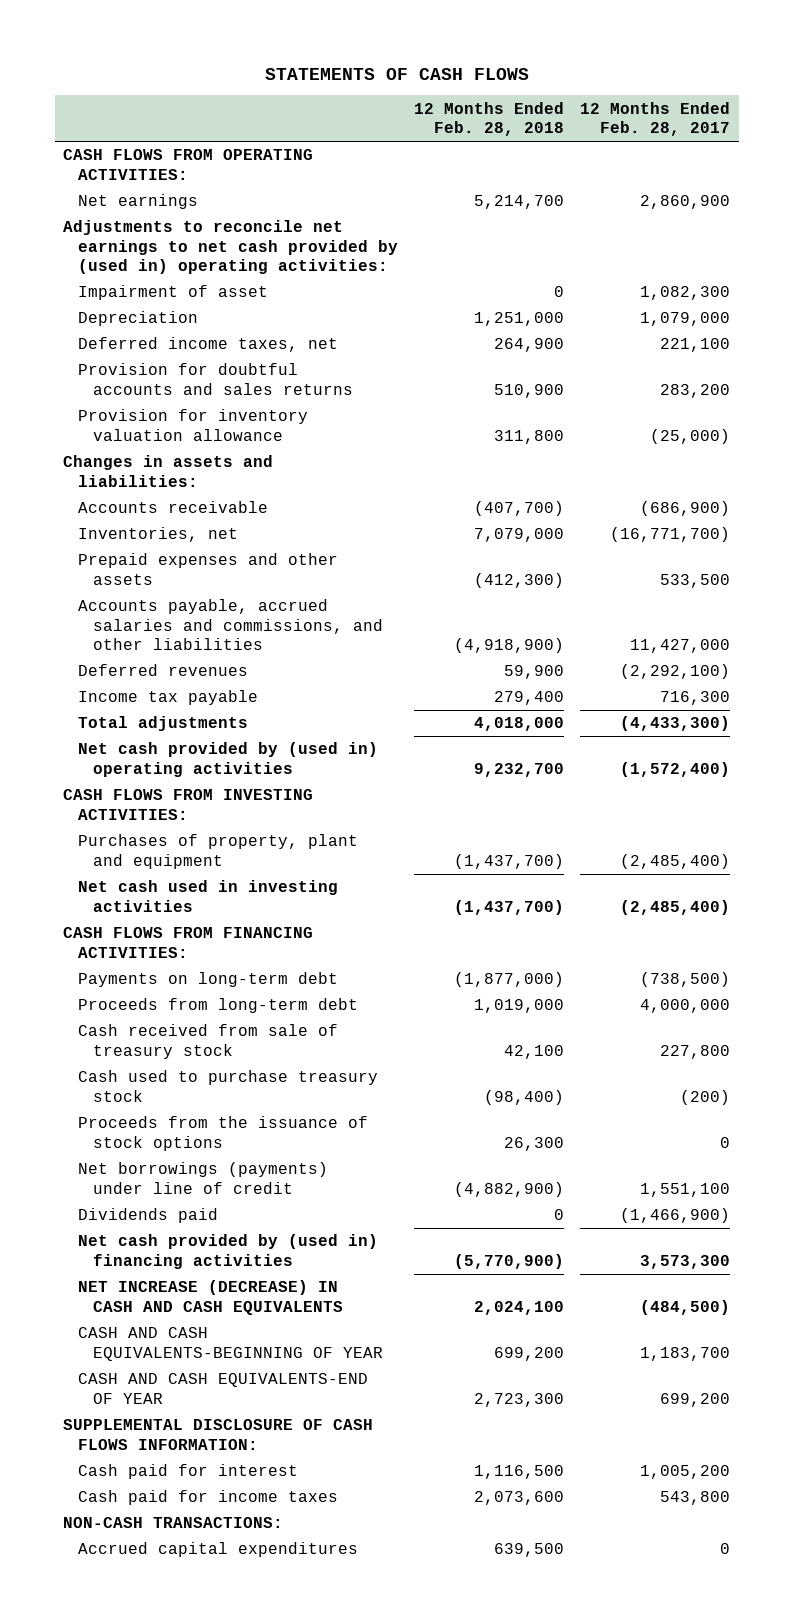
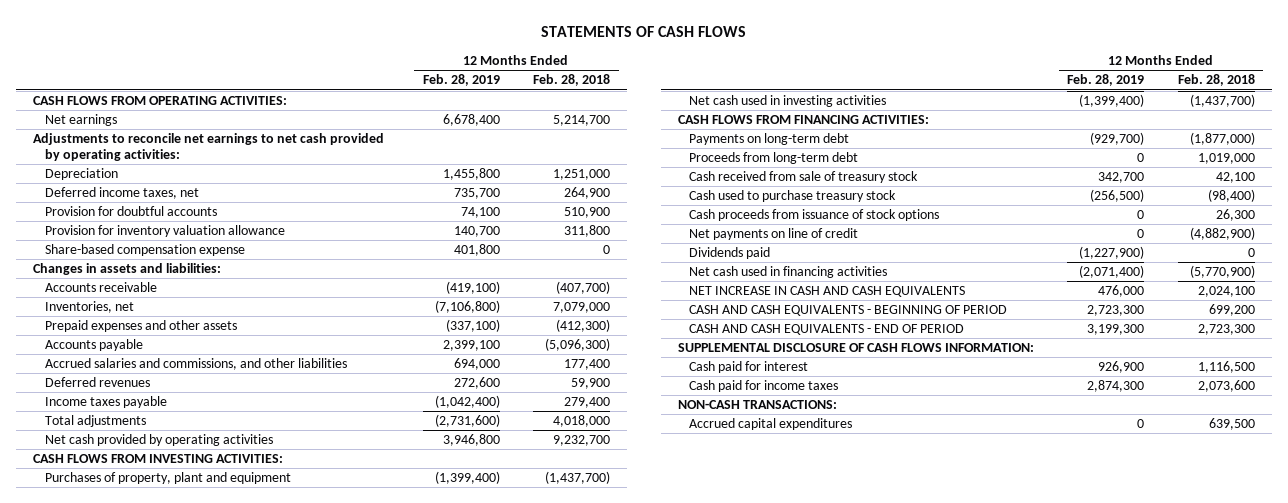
- | 12 Months Ended Feb. 28, 2018 | 12 Months Ended Feb. 28, 2017
+ | 12 Months Ended Feb. 28, 2019 | 12 Months Ended Feb. 28, 2018
- Adjustments to reconcile net earnings to net cash provided by (used in) operating activities:
- Impairment of asset | 0 | 1,082,300
+ Adjustments to reconcile net earnings to net cash provided by operating activities:
- Provision for doubtful accounts and sales returns | 510,900 | 283,200
+ Provision for doubtful accounts | 74,100 | 510,900
+ Share-based compensation expense | 401,800 | 0
- Accounts payable, accrued salaries and commissions, and other liabilities | (4,918,900) | 11,427,000
+ Accounts payable | 2,399,100 | (5,096,300)
+ Accrued salaries and commissions, and other liabilities | 694,000 | 177,400
- Income tax payable | 279,400 | 716,300
+ Income taxes payable | (1,042,400) | 279,400
- Net cash provided by (used in) operating activities | 9,232,700 | (1,572,400)
+ Net cash provided by operating activities | 3,946,800 | 9,232,700
- Proceeds from the issuance of stock options | 26,300 | 0
- Net borrowings (payments) under line of credit | (4,882,900) | 1,551,100
+ Cash proceeds from issuance of stock options | 0 | 26,300
+ Net payments on line of credit | 0 | (4,882,900)
- Net cash provided by (used in) financing activities | (5,770,900) | 3,573,300
- NET INCREASE (DECREASE) IN CASH AND CASH EQUIVALENTS | 2,024,100 | (484,500)
- CASH AND CASH EQUIVALENTS-BEGINNING OF YEAR | 699,200 | 1,183,700
- CASH AND CASH EQUIVALENTS-END OF YEAR | 2,723,300 | 699,200
+ Net cash used in financing activities | (2,071,400) | (5,770,900)
+ NET INCREASE IN CASH AND CASH EQUIVALENTS | 476,000 | 2,024,100
+ CASH AND CASH EQUIVALENTS - BEGINNING OF PERIOD | 2,723,300 | 699,200
+ CASH AND CASH EQUIVALENTS - END OF PERIOD | 3,199,300 | 2,723,300

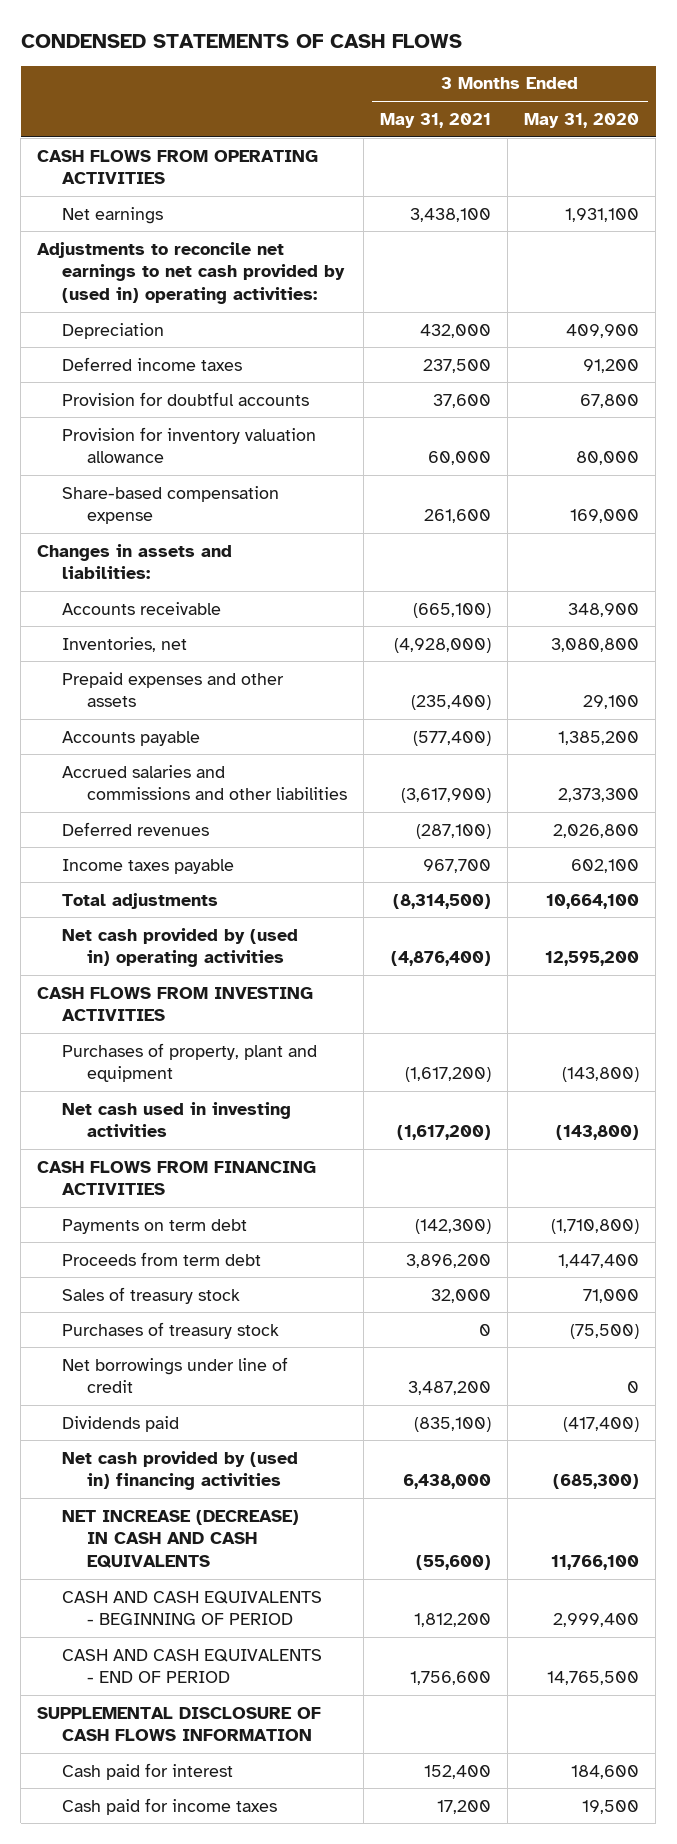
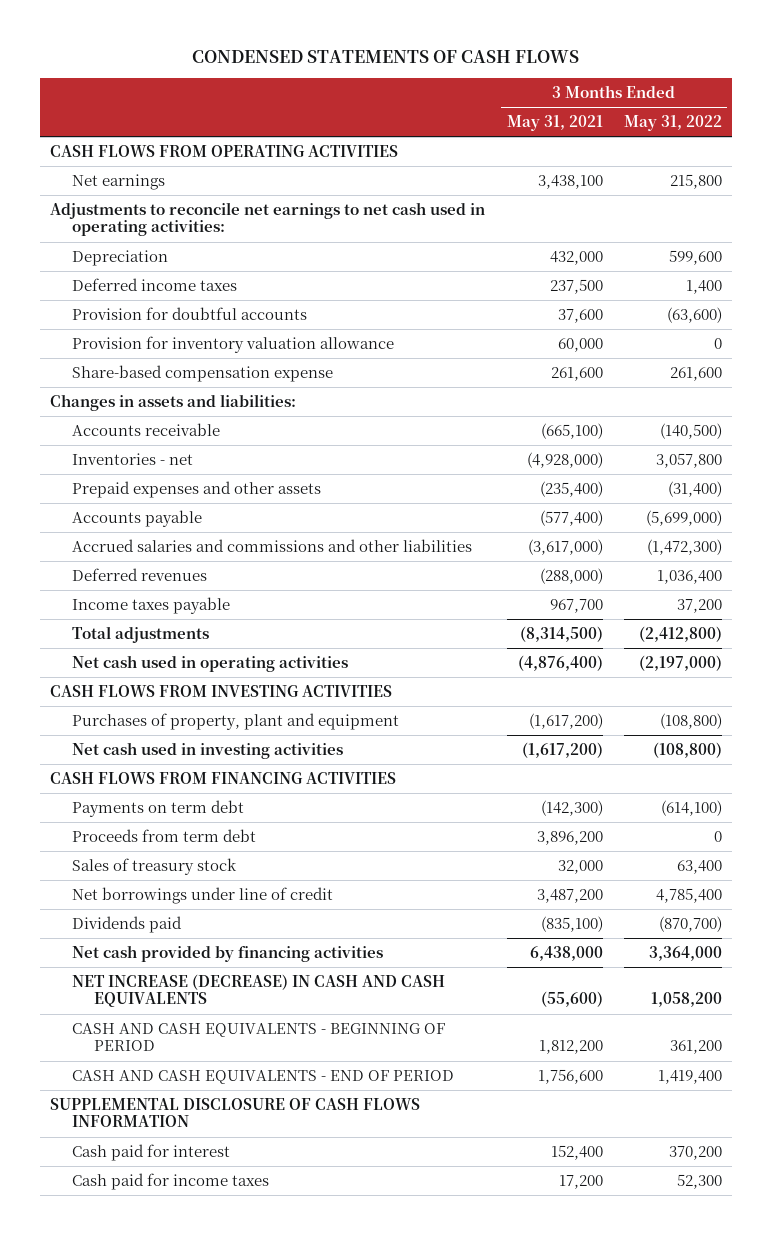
- | 3 Months Ended May 31, 2021 | 3 Months Ended May 31, 2020
+ | 3 Months Ended May 31, 2021 | 3 Months Ended May 31, 2022
- Adjustments to reconcile net earnings to net cash provided by (used in) operating activities:
+ Adjustments to reconcile net earnings to net cash used in operating activities:
- Inventories, net | (4,928,000) | 3,080,800
+ Inventories - net | (4,928,000) | 3,057,800
- Accrued salaries and commissions and other liabilities | (3,617,900) | 2,373,300
- Deferred revenues | (287,100) | 2,026,800
+ Accrued salaries and commissions and other liabilities | (3,617,000) | (1,472,300)
+ Deferred revenues | (288,000) | 1,036,400
- Net cash provided by (used in) operating activities | (4,876,400) | 12,595,200
+ Net cash used in operating activities | (4,876,400) | (2,197,000)
- Purchases of treasury stock | 0 | (75,500)
- Net cash provided by (used in) financing activities | 6,438,000 | (685,300)
+ Net cash provided by financing activities | 6,438,000 | 3,364,000

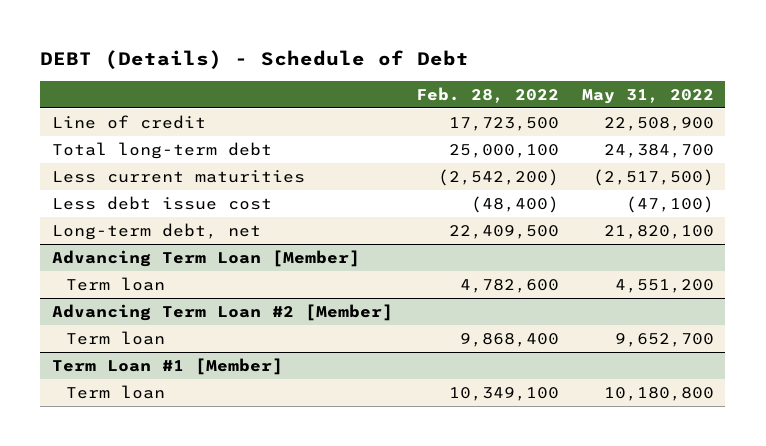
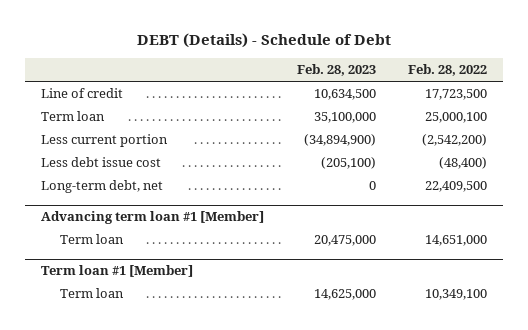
- | Feb. 28, 2022 | May 31, 2022
+ | Feb. 28, 2023 | Feb. 28, 2022
- Total long-term debt | 25,000,100 | 24,384,700
- Less current maturities | (2,542,200) | (2,517,500)
+ Term loan | 35,100,000 | 25,000,100
+ Less current portion | (34,894,900) | (2,542,200)
- Advancing Term Loan [Member]
- Term loan | 4,782,600 | 4,551,200
- Advancing Term Loan #2 [Member]
- Term loan | 9,868,400 | 9,652,700
- Term Loan #1 [Member]
+ Advancing term loan #1 [Member]
+ Term loan | 20,475,000 | 14,651,000
+ Term loan #1 [Member]

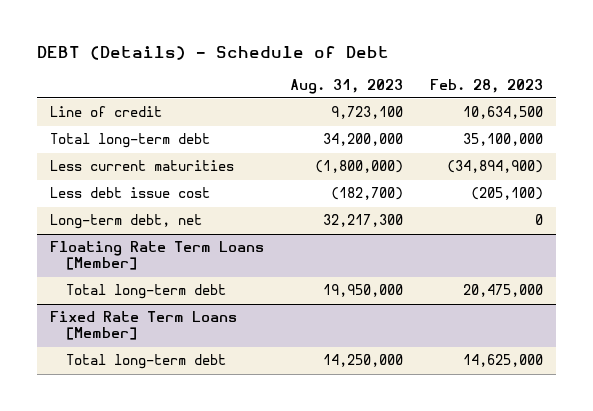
- | Feb. 28, 2023 | Feb. 28, 2022
+ | Aug. 31, 2023 | Feb. 28, 2023
- Term loan | 35,100,000 | 25,000,100
- Less current portion | (34,894,900) | (2,542,200)
+ Total long-term debt | 34,200,000 | 35,100,000
+ Less current maturities | (1,800,000) | (34,894,900)
- Advancing term loan #1 [Member]
- Term loan | 20,475,000 | 14,651,000
- Term loan #1 [Member]
- Term loan | 14,625,000 | 10,349,100
+ Floating Rate Term Loans [Member]
+ Total long-term debt | 19,950,000 | 20,475,000
+ Fixed Rate Term Loans [Member]
+ Total long-term debt | 14,250,000 | 14,625,000

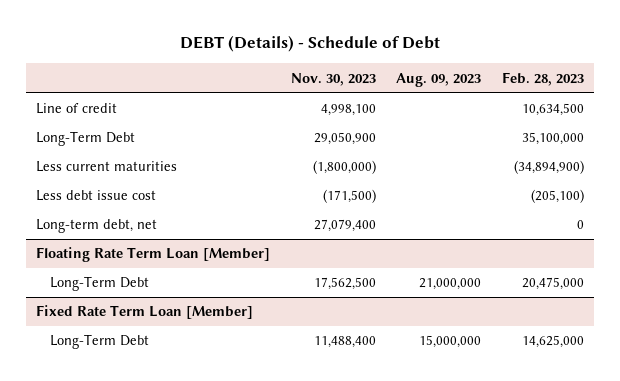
- | Aug. 31, 2023 | Feb. 28, 2023
+ | Nov. 30, 2023 | Aug. 09, 2023 | Feb. 28, 2023
- Total long-term debt | 34,200,000 | 35,100,000
+ Long-Term Debt | 29,050,900 | | 35,100,000
- Floating Rate Term Loans [Member]
- Total long-term debt | 19,950,000 | 20,475,000
- Fixed Rate Term Loans [Member]
- Total long-term debt | 14,250,000 | 14,625,000
+ Floating Rate Term Loan [Member]
+ Long-Term Debt | 17,562,500 | 21,000,000 | 20,475,000
+ Fixed Rate Term Loan [Member]
+ Long-Term Debt | 11,488,400 | 15,000,000 | 14,625,000

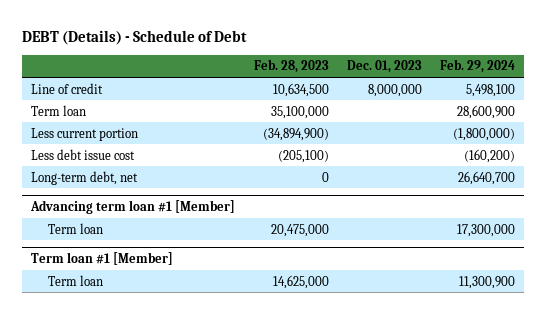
- | Nov. 30, 2023 | Aug. 09, 2023 | Feb. 28, 2023
+ | Feb. 28, 2023 | Dec. 01, 2023 | Feb. 29, 2024
- Long-Term Debt | 29,050,900 | | 35,100,000
- Less current maturities | (1,800,000) | | (34,894,900)
+ Term loan | 35,100,000 | | 28,600,900
+ Less current portion | (34,894,900) | | (1,800,000)
- Floating Rate Term Loan [Member]
- Long-Term Debt | 17,562,500 | 21,000,000 | 20,475,000
- Fixed Rate Term Loan [Member]
- Long-Term Debt | 11,488,400 | 15,000,000 | 14,625,000
+ Advancing term loan #1 [Member]
+ Term loan | 20,475,000 | | 17,300,000
+ Term loan #1 [Member]
+ Term loan | 14,625,000 | | 11,300,900

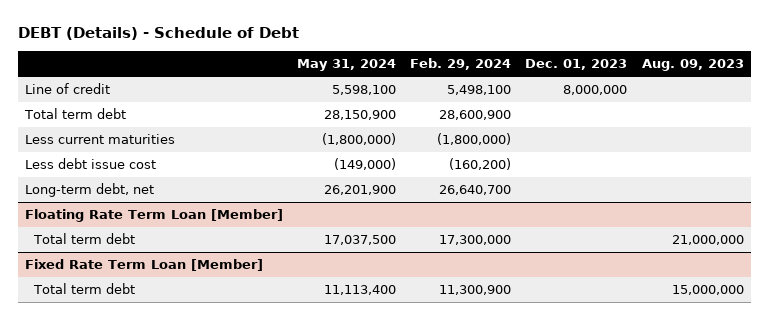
- | Feb. 28, 2023 | Dec. 01, 2023 | Feb. 29, 2024
+ | May 31, 2024 | Feb. 29, 2024 | Dec. 01, 2023 | Aug. 09, 2023
- Term loan | 35,100,000 | | 28,600,900
- Less current portion | (34,894,900) | | (1,800,000)
+ Total term debt | 28,150,900 | 28,600,900 | |
+ Less current maturities | (1,800,000) | (1,800,000) | |
- Advancing term loan #1 [Member]
- Term loan | 20,475,000 | | 17,300,000
- Term loan #1 [Member]
- Term loan | 14,625,000 | | 11,300,900
+ Floating Rate Term Loan [Member]
+ Total term debt | 17,037,500 | 17,300,000 | | 21,000,000
+ Fixed Rate Term Loan [Member]
+ Total term debt | 11,113,400 | 11,300,900 | | 15,000,000

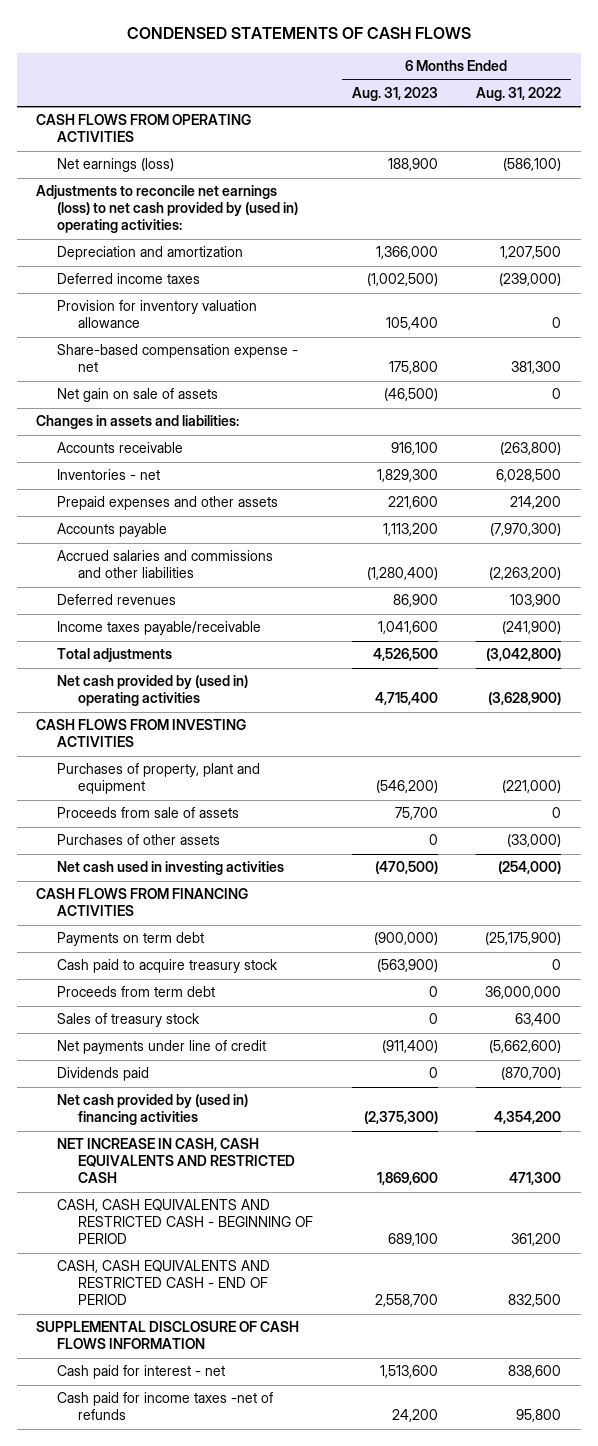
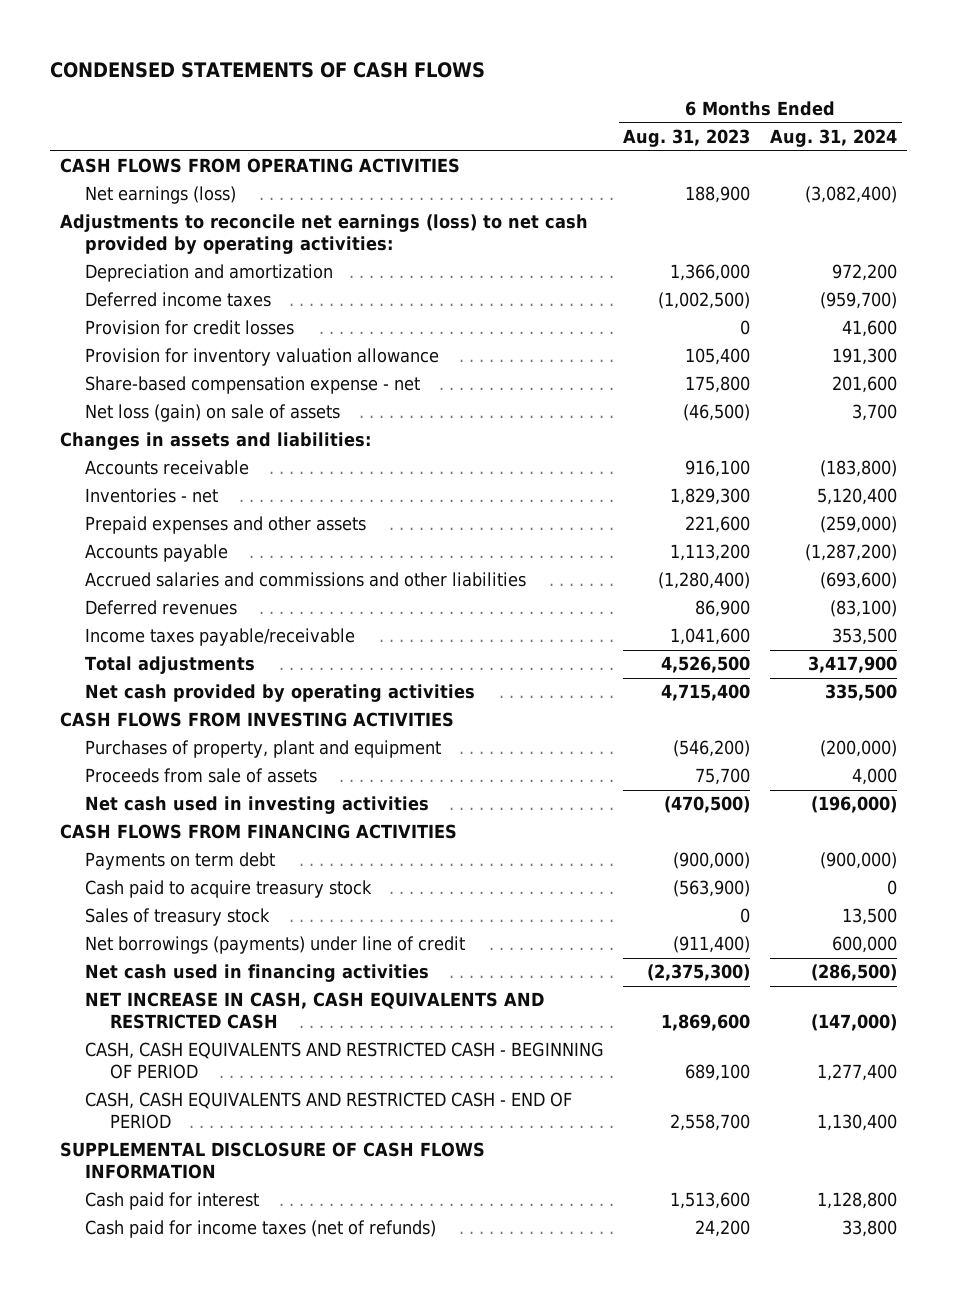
- | 6 Months Ended Aug. 31, 2023 | 6 Months Ended Aug. 31, 2022
+ | 6 Months Ended Aug. 31, 2023 | 6 Months Ended Aug. 31, 2024
- Adjustments to reconcile net earnings (loss) to net cash provided by (used in) operating activities:
+ Adjustments to reconcile net earnings (loss) to net cash provided by operating activities:
+ Provision for credit losses | 0 | 41,600
- Net gain on sale of assets | (46,500) | 0
+ Net loss (gain) on sale of assets | (46,500) | 3,700
- Net cash provided by (used in) operating activities | 4,715,400 | (3,628,900)
+ Net cash provided by operating activities | 4,715,400 | 335,500
- Purchases of other assets | 0 | (33,000)
- Proceeds from term debt | 0 | 36,000,000
- Net payments under line of credit | (911,400) | (5,662,600)
- Dividends paid | 0 | (870,700)
- Net cash provided by (used in) financing activities | (2,375,300) | 4,354,200
+ Net borrowings (payments) under line of credit | (911,400) | 600,000
+ Net cash used in financing activities | (2,375,300) | (286,500)
- Cash paid for interest - net | 1,513,600 | 838,600
- Cash paid for income taxes -net of refunds | 24,200 | 95,800
+ Cash paid for interest | 1,513,600 | 1,128,800
+ Cash paid for income taxes (net of refunds) | 24,200 | 33,800

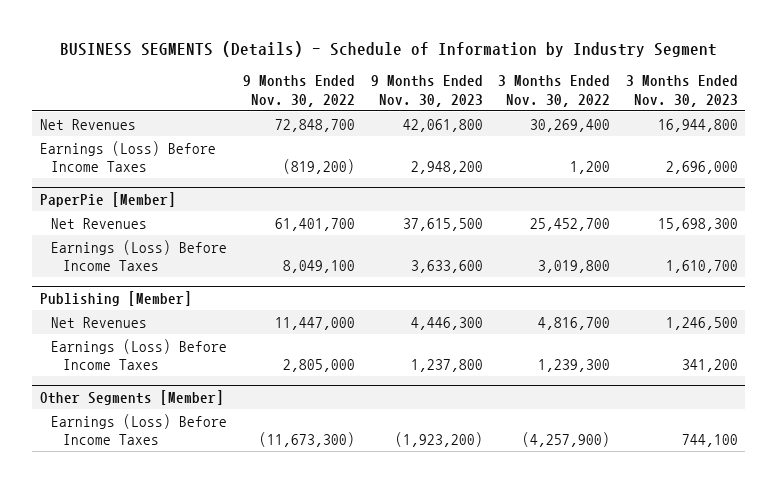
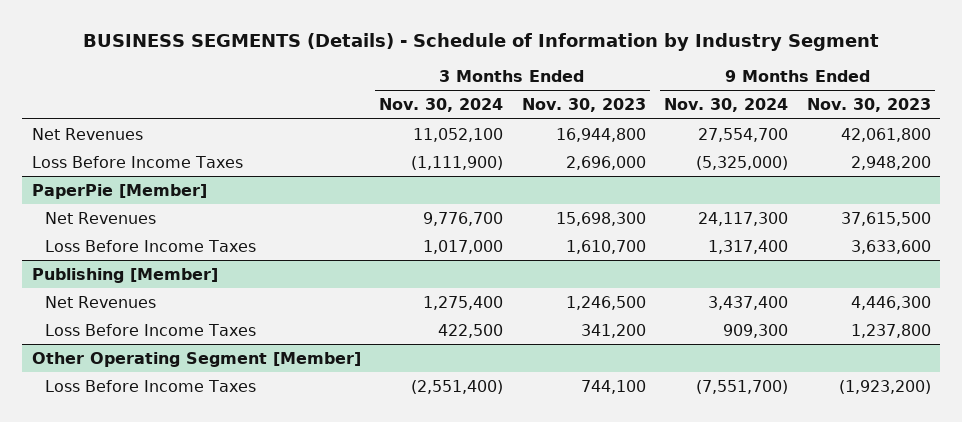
- | 9 Months Ended Nov. 30, 2022 | 9 Months Ended Nov. 30, 2023 | 3 Months Ended Nov. 30, 2022 | 3 Months Ended Nov. 30, 2023
+ | 3 Months Ended Nov. 30, 2024 | 3 Months Ended Nov. 30, 2023 | 9 Months Ended Nov. 30, 2024 | 9 Months Ended Nov. 30, 2023
- Earnings (Loss) Before Income Taxes | (819,200) | 2,948,200 | 1,200 | 2,696,000
+ Loss Before Income Taxes | (1,111,900) | 2,696,000 | (5,325,000) | 2,948,200
@ PaperPie [Member]
- Earnings (Loss) Before Income Taxes | 8,049,100 | 3,633,600 | 3,019,800 | 1,610,700
+ Loss Before Income Taxes | 1,017,000 | 1,610,700 | 1,317,400 | 3,633,600
@ Publishing [Member]
- Earnings (Loss) Before Income Taxes | 2,805,000 | 1,237,800 | 1,239,300 | 341,200
- Other Segments [Member]
- Earnings (Loss) Before Income Taxes | (11,673,300) | (1,923,200) | (4,257,900) | 744,100
@ Publishing [Member]
+ Loss Before Income Taxes | 422,500 | 341,200 | 909,300 | 1,237,800
+ Other Operating Segment [Member]
+ Loss Before Income Taxes | (2,551,400) | 744,100 | (7,551,700) | (1,923,200)

